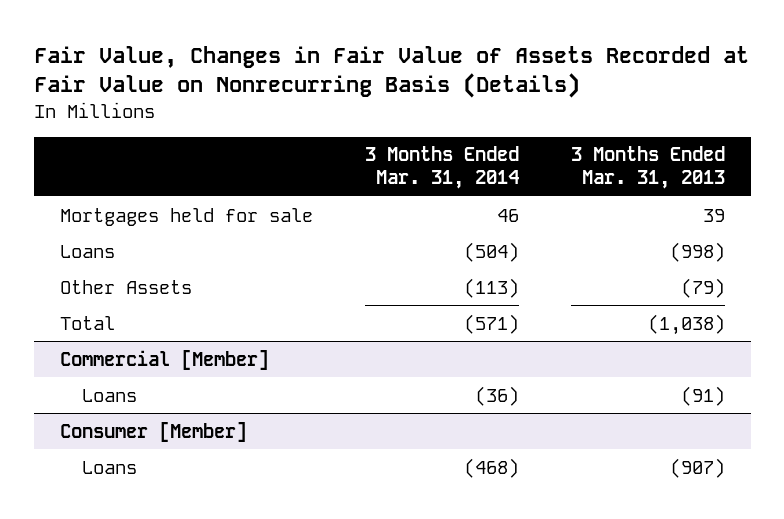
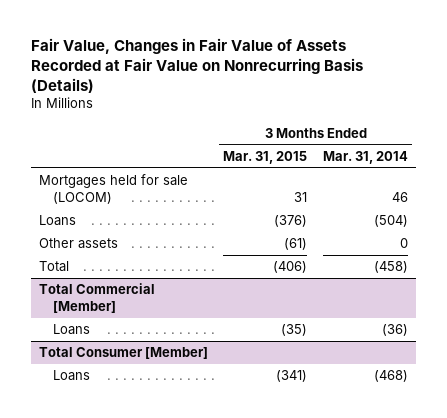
- | 3 Months Ended Mar. 31, 2014 | 3 Months Ended Mar. 31, 2013
+ | 3 Months Ended Mar. 31, 2015 | 3 Months Ended Mar. 31, 2014
- Mortgages held for sale | 46 | 39
+ Mortgages held for sale (LOCOM) | 31 | 46
- Other Assets | (113) | (79)
- Total | (571) | (1,038)
- Commercial [Member]
+ Other assets | (61) | 0
+ Total | (406) | (458)
+ Total Commercial [Member]
- Consumer [Member]
+ Total Consumer [Member]

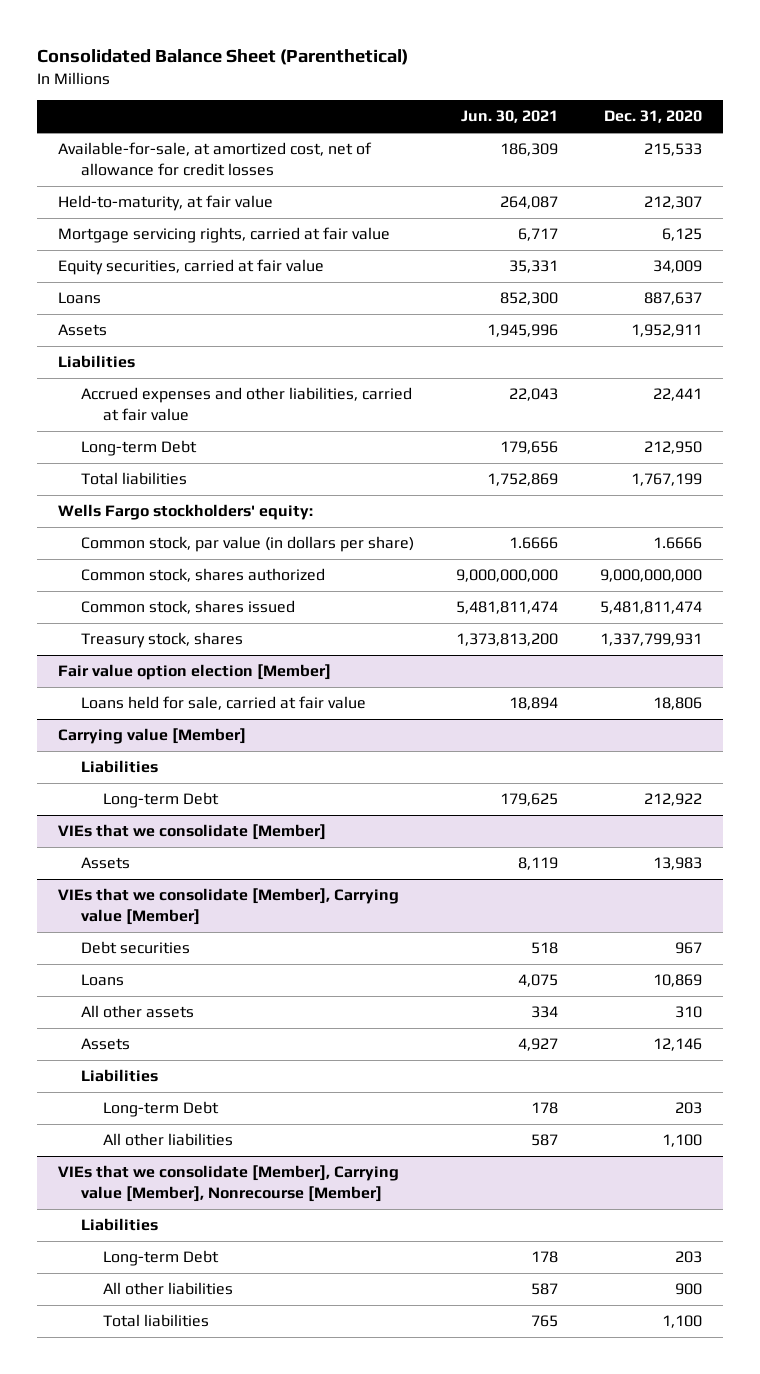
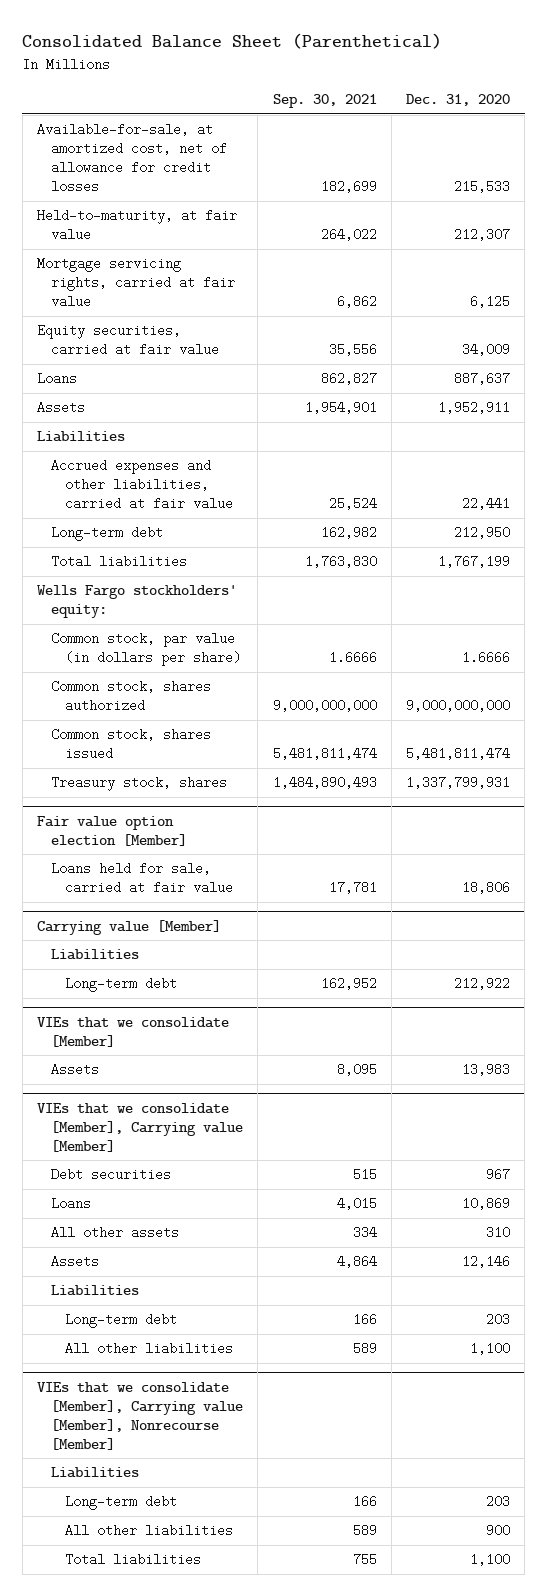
- | Jun. 30, 2021 | Dec. 31, 2020
+ | Sep. 30, 2021 | Dec. 31, 2020
- Long-term Debt | 179,656 | 212,950
+ Long-term debt | 162,982 | 212,950
@ Carrying value [Member]
- Long-term Debt | 179,625 | 212,922
+ Long-term debt | 162,952 | 212,922
@ VIEs that we consolidate [Member], Carrying value [Member]
- Long-term Debt | 178 | 203
+ Long-term debt | 166 | 203
@ VIEs that we consolidate [Member], Carrying value [Member], Nonrecourse [Member]
- Long-term Debt | 178 | 203
+ Long-term debt | 166 | 203

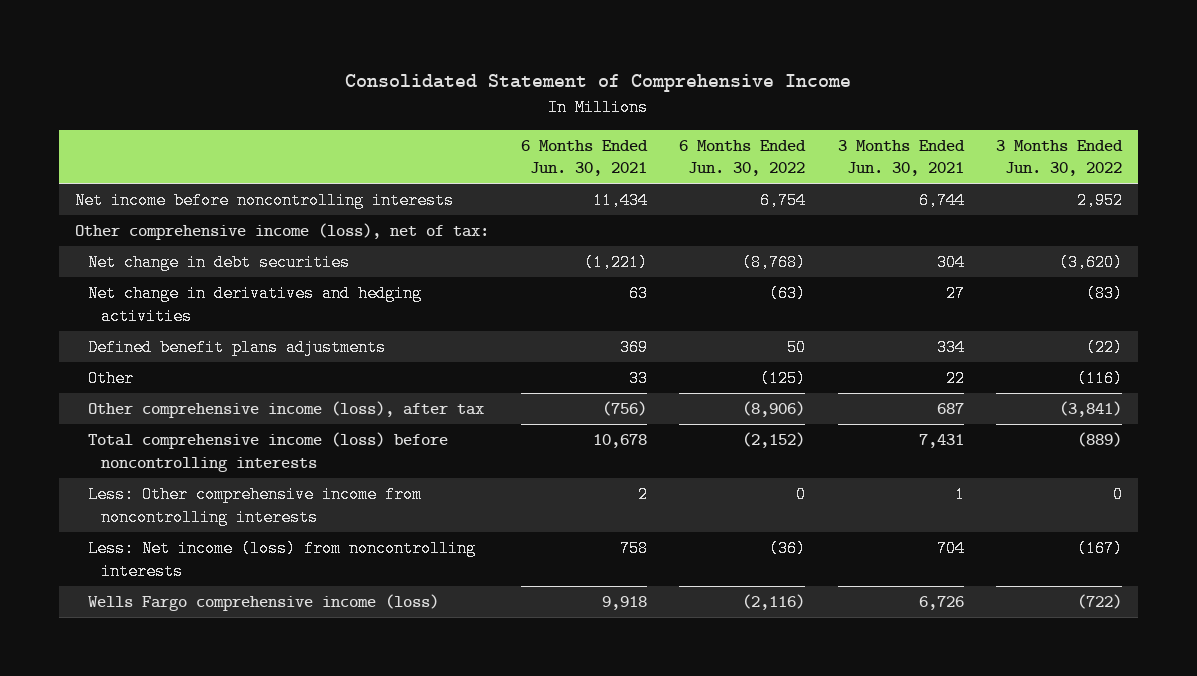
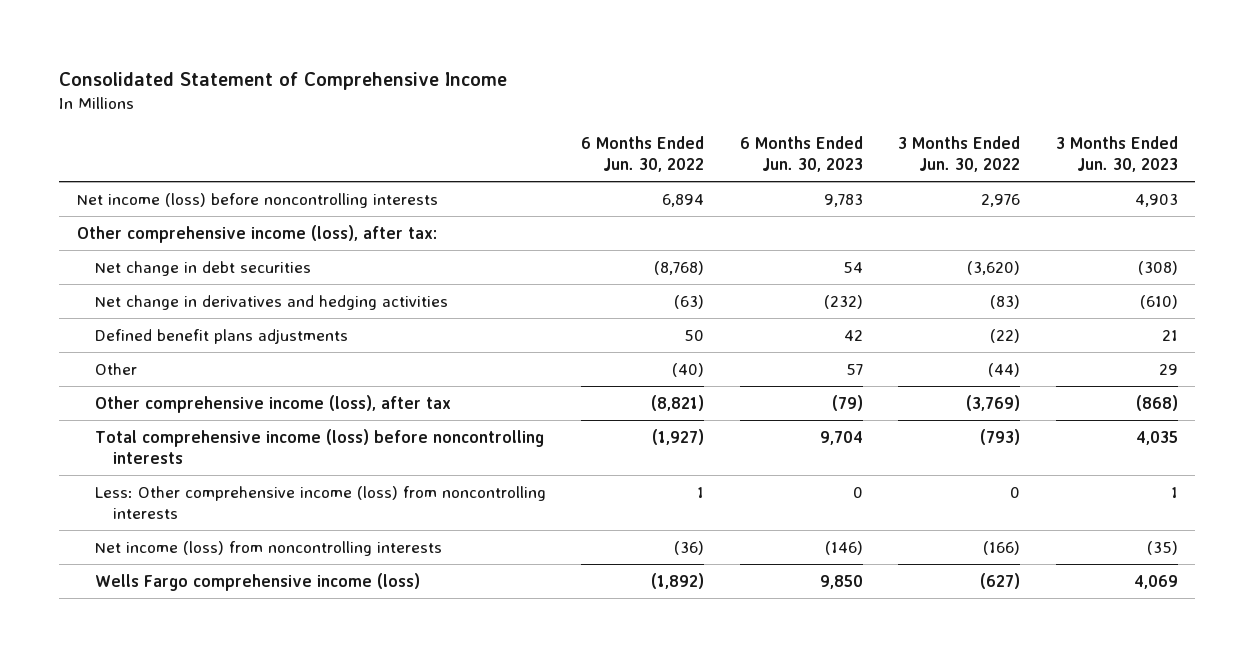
- | 6 Months Ended Jun. 30, 2021 | 6 Months Ended Jun. 30, 2022 | 3 Months Ended Jun. 30, 2021 | 3 Months Ended Jun. 30, 2022
+ | 6 Months Ended Jun. 30, 2022 | 6 Months Ended Jun. 30, 2023 | 3 Months Ended Jun. 30, 2022 | 3 Months Ended Jun. 30, 2023
- Net income before noncontrolling interests | 11,434 | 6,754 | 6,744 | 2,952
- Other comprehensive income (loss), net of tax:
+ Net income (loss) before noncontrolling interests | 6,894 | 9,783 | 2,976 | 4,903
+ Other comprehensive income (loss), after tax:
- Other | 33 | (125) | 22 | (116)
- Other comprehensive income (loss), after tax | (756) | (8,906) | 687 | (3,841)
- Total comprehensive income (loss) before noncontrolling interests | 10,678 | (2,152) | 7,431 | (889)
- Less: Other comprehensive income from noncontrolling interests | 2 | 0 | 1 | 0
- Less: Net income (loss) from noncontrolling interests | 758 | (36) | 704 | (167)
- Wells Fargo comprehensive income (loss) | 9,918 | (2,116) | 6,726 | (722)
+ Other | (40) | 57 | (44) | 29
+ Other comprehensive income (loss), after tax | (8,821) | (79) | (3,769) | (868)
+ Total comprehensive income (loss) before noncontrolling interests | (1,927) | 9,704 | (793) | 4,035
+ Less: Other comprehensive income (loss) from noncontrolling interests | 1 | 0 | 0 | 1
+ Net income (loss) from noncontrolling interests | (36) | (146) | (166) | (35)
+ Wells Fargo comprehensive income (loss) | (1,892) | 9,850 | (627) | 4,069

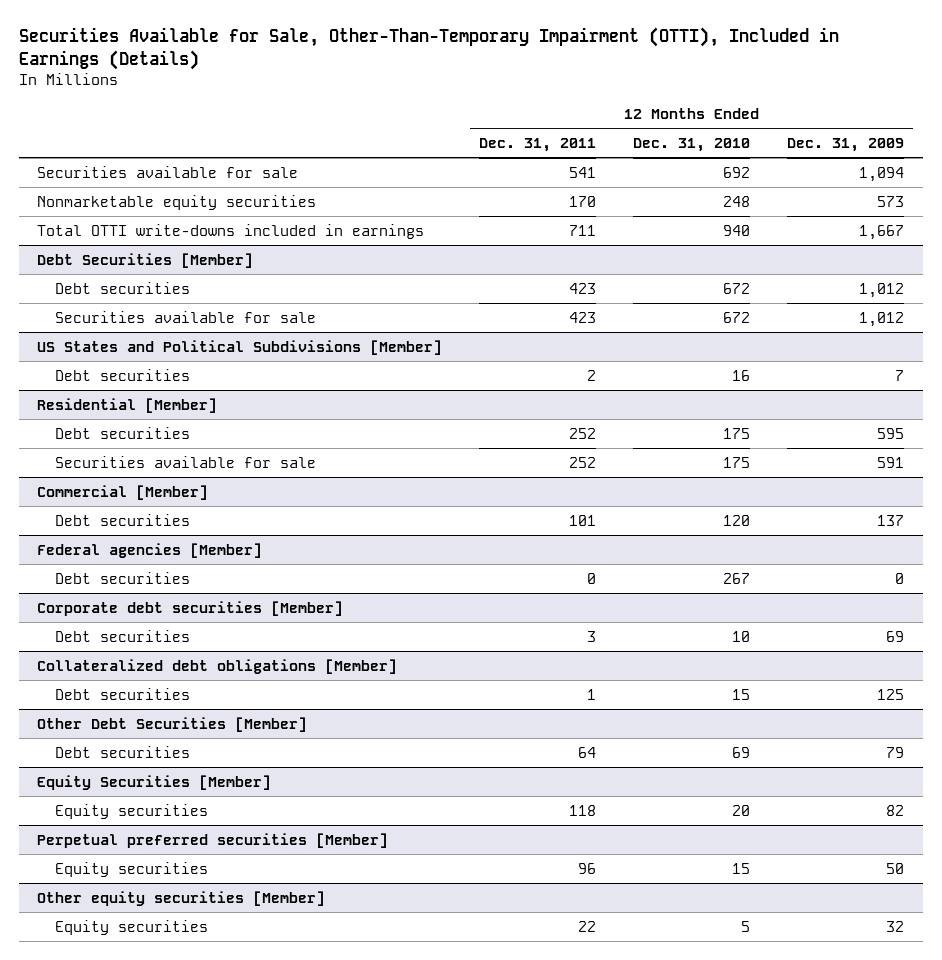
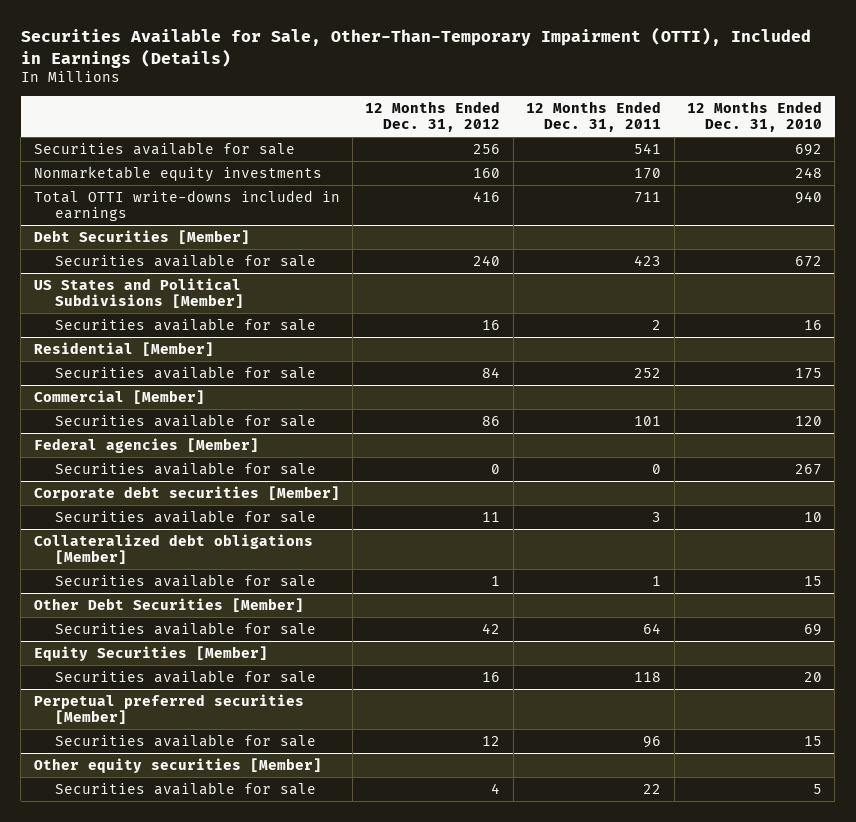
- | 12 Months Ended Dec. 31, 2011 | 12 Months Ended Dec. 31, 2010 | 12 Months Ended Dec. 31, 2009
+ | 12 Months Ended Dec. 31, 2012 | 12 Months Ended Dec. 31, 2011 | 12 Months Ended Dec. 31, 2010
- Nonmarketable equity securities | 170 | 248 | 573
+ Nonmarketable equity investments | 160 | 170 | 248
@ Debt Securities [Member]
- Debt securities | 423 | 672 | 1,012
@ US States and Political Subdivisions [Member]
- Debt securities | 2 | 16 | 7
+ Securities available for sale | 16 | 2 | 16
@ Residential [Member]
- Debt securities | 252 | 175 | 595
@ Commercial [Member]
- Debt securities | 101 | 120 | 137
+ Securities available for sale | 86 | 101 | 120
@ Federal agencies [Member]
- Debt securities | 0 | 267 | 0
+ Securities available for sale | 0 | 0 | 267
@ Corporate debt securities [Member]
- Debt securities | 3 | 10 | 69
+ Securities available for sale | 11 | 3 | 10
@ Collateralized debt obligations [Member]
- Debt securities | 1 | 15 | 125
+ Securities available for sale | 1 | 1 | 15
@ Other Debt Securities [Member]
- Debt securities | 64 | 69 | 79
+ Securities available for sale | 42 | 64 | 69
@ Equity Securities [Member]
- Equity securities | 118 | 20 | 82
+ Securities available for sale | 16 | 118 | 20
@ Perpetual preferred securities [Member]
- Equity securities | 96 | 15 | 50
+ Securities available for sale | 12 | 96 | 15
@ Other equity securities [Member]
- Equity securities | 22 | 5 | 32
+ Securities available for sale | 4 | 22 | 5

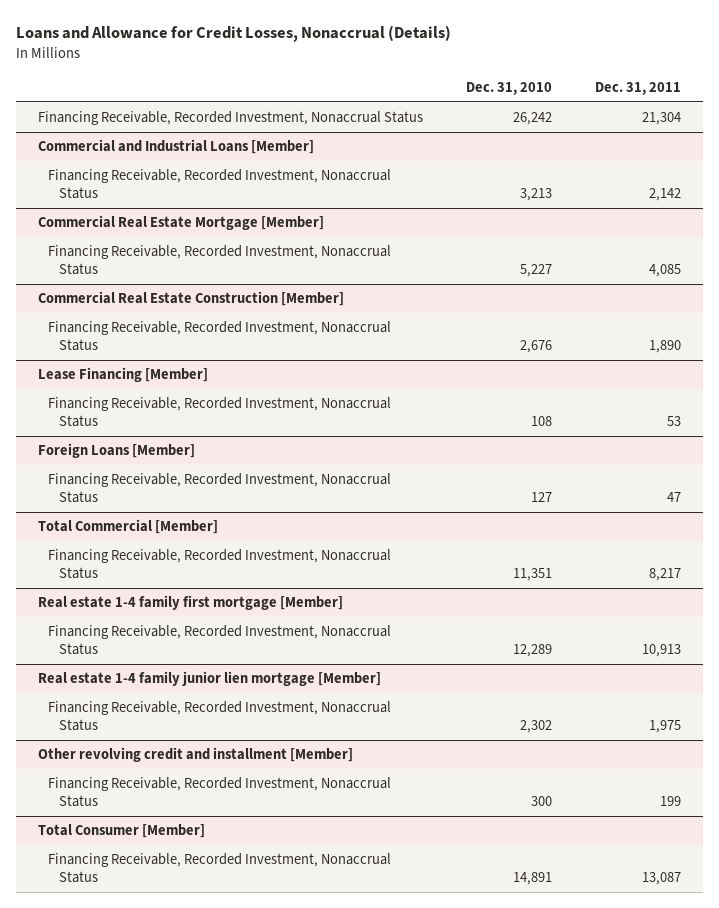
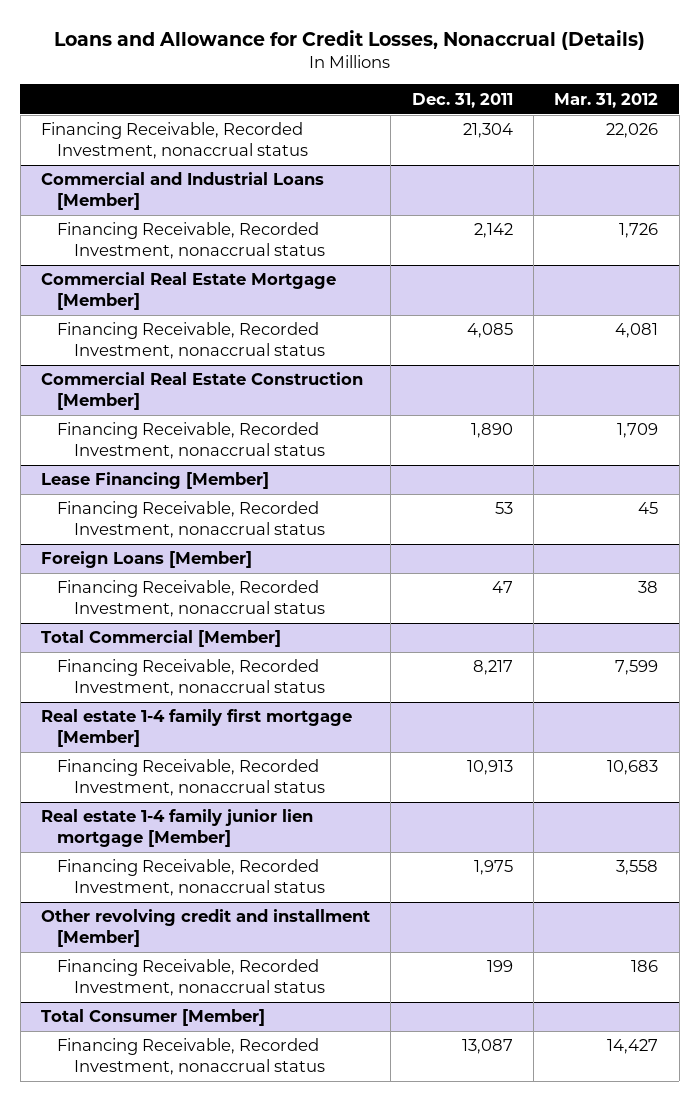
- | Dec. 31, 2010 | Dec. 31, 2011
+ | Dec. 31, 2011 | Mar. 31, 2012
- Financing Receivable, Recorded Investment, Nonaccrual Status | 26,242 | 21,304
+ Financing Receivable, Recorded Investment, nonaccrual status | 21,304 | 22,026
@ Commercial and Industrial Loans [Member]
- Financing Receivable, Recorded Investment, Nonaccrual Status | 3,213 | 2,142
+ Financing Receivable, Recorded Investment, nonaccrual status | 2,142 | 1,726
@ Commercial Real Estate Mortgage [Member]
- Financing Receivable, Recorded Investment, Nonaccrual Status | 5,227 | 4,085
+ Financing Receivable, Recorded Investment, nonaccrual status | 4,085 | 4,081
@ Commercial Real Estate Construction [Member]
- Financing Receivable, Recorded Investment, Nonaccrual Status | 2,676 | 1,890
+ Financing Receivable, Recorded Investment, nonaccrual status | 1,890 | 1,709
@ Lease Financing [Member]
- Financing Receivable, Recorded Investment, Nonaccrual Status | 108 | 53
+ Financing Receivable, Recorded Investment, nonaccrual status | 53 | 45
@ Foreign Loans [Member]
- Financing Receivable, Recorded Investment, Nonaccrual Status | 127 | 47
+ Financing Receivable, Recorded Investment, nonaccrual status | 47 | 38
@ Total Commercial [Member]
- Financing Receivable, Recorded Investment, Nonaccrual Status | 11,351 | 8,217
+ Financing Receivable, Recorded Investment, nonaccrual status | 8,217 | 7,599
@ Real estate 1-4 family first mortgage [Member]
- Financing Receivable, Recorded Investment, Nonaccrual Status | 12,289 | 10,913
+ Financing Receivable, Recorded Investment, nonaccrual status | 10,913 | 10,683
@ Real estate 1-4 family junior lien mortgage [Member]
- Financing Receivable, Recorded Investment, Nonaccrual Status | 2,302 | 1,975
+ Financing Receivable, Recorded Investment, nonaccrual status | 1,975 | 3,558
@ Other revolving credit and installment [Member]
- Financing Receivable, Recorded Investment, Nonaccrual Status | 300 | 199
+ Financing Receivable, Recorded Investment, nonaccrual status | 199 | 186
@ Total Consumer [Member]
- Financing Receivable, Recorded Investment, Nonaccrual Status | 14,891 | 13,087
+ Financing Receivable, Recorded Investment, nonaccrual status | 13,087 | 14,427

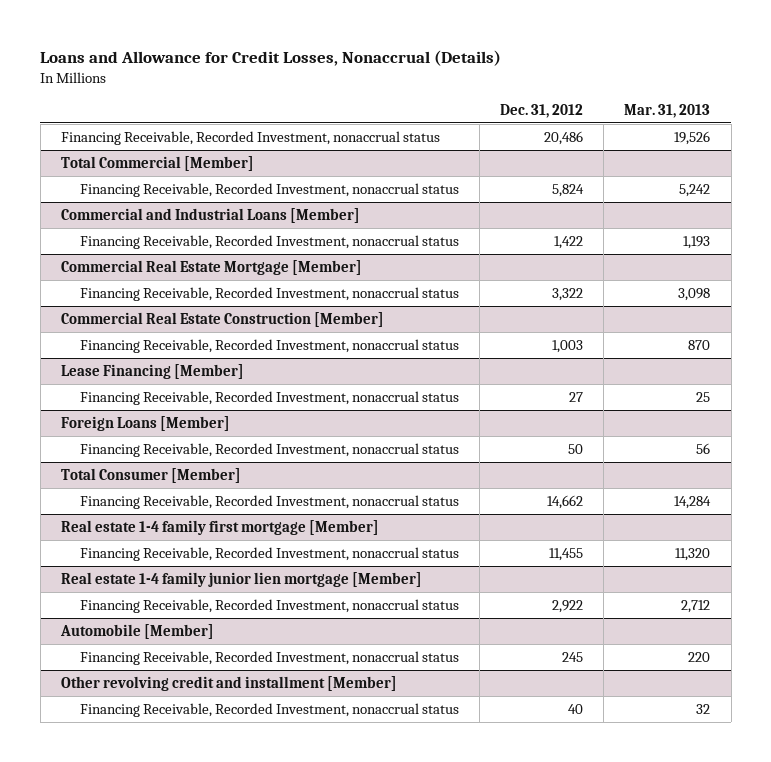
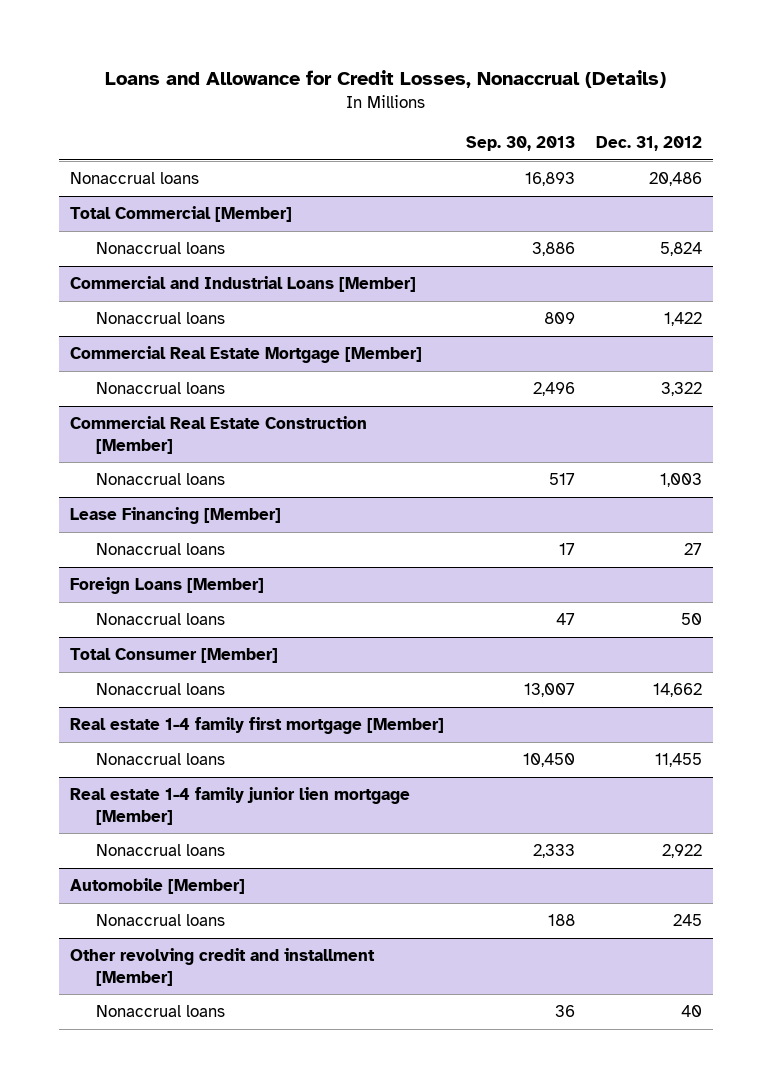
- | Dec. 31, 2012 | Mar. 31, 2013
+ | Sep. 30, 2013 | Dec. 31, 2012
- Financing Receivable, Recorded Investment, nonaccrual status | 20,486 | 19,526
+ Nonaccrual loans | 16,893 | 20,486
@ Total Commercial [Member]
- Financing Receivable, Recorded Investment, nonaccrual status | 5,824 | 5,242
+ Nonaccrual loans | 3,886 | 5,824
@ Commercial and Industrial Loans [Member]
- Financing Receivable, Recorded Investment, nonaccrual status | 1,422 | 1,193
+ Nonaccrual loans | 809 | 1,422
@ Commercial Real Estate Mortgage [Member]
- Financing Receivable, Recorded Investment, nonaccrual status | 3,322 | 3,098
+ Nonaccrual loans | 2,496 | 3,322
@ Commercial Real Estate Construction [Member]
- Financing Receivable, Recorded Investment, nonaccrual status | 1,003 | 870
+ Nonaccrual loans | 517 | 1,003
@ Lease Financing [Member]
- Financing Receivable, Recorded Investment, nonaccrual status | 27 | 25
+ Nonaccrual loans | 17 | 27
@ Foreign Loans [Member]
- Financing Receivable, Recorded Investment, nonaccrual status | 50 | 56
+ Nonaccrual loans | 47 | 50
@ Total Consumer [Member]
- Financing Receivable, Recorded Investment, nonaccrual status | 14,662 | 14,284
+ Nonaccrual loans | 13,007 | 14,662
@ Real estate 1-4 family first mortgage [Member]
- Financing Receivable, Recorded Investment, nonaccrual status | 11,455 | 11,320
+ Nonaccrual loans | 10,450 | 11,455
@ Real estate 1-4 family junior lien mortgage [Member]
- Financing Receivable, Recorded Investment, nonaccrual status | 2,922 | 2,712
+ Nonaccrual loans | 2,333 | 2,922
@ Automobile [Member]
- Financing Receivable, Recorded Investment, nonaccrual status | 245 | 220
+ Nonaccrual loans | 188 | 245
@ Other revolving credit and installment [Member]
- Financing Receivable, Recorded Investment, nonaccrual status | 40 | 32
+ Nonaccrual loans | 36 | 40

